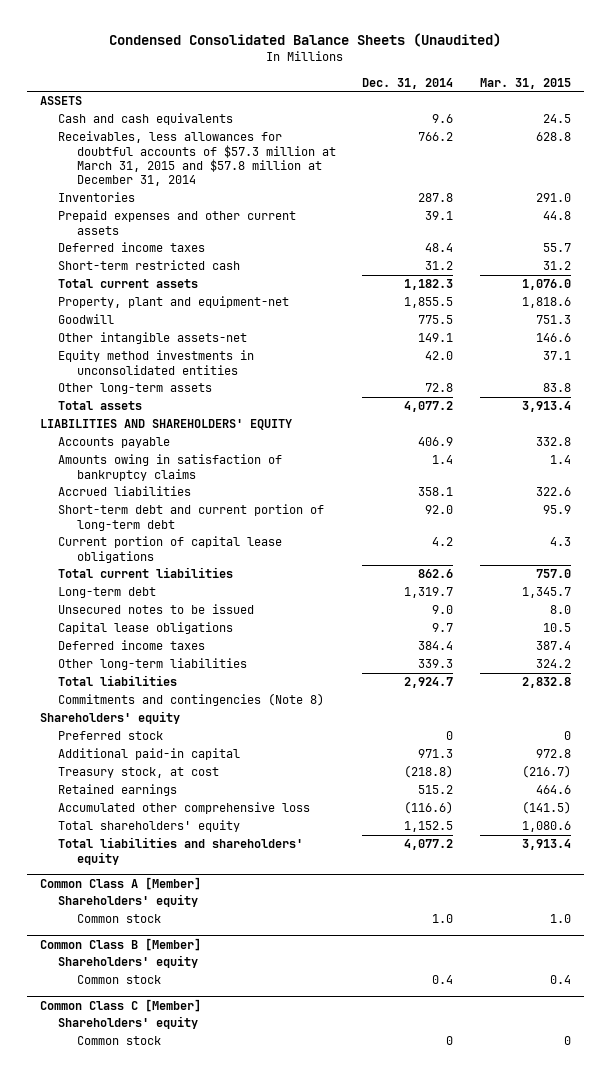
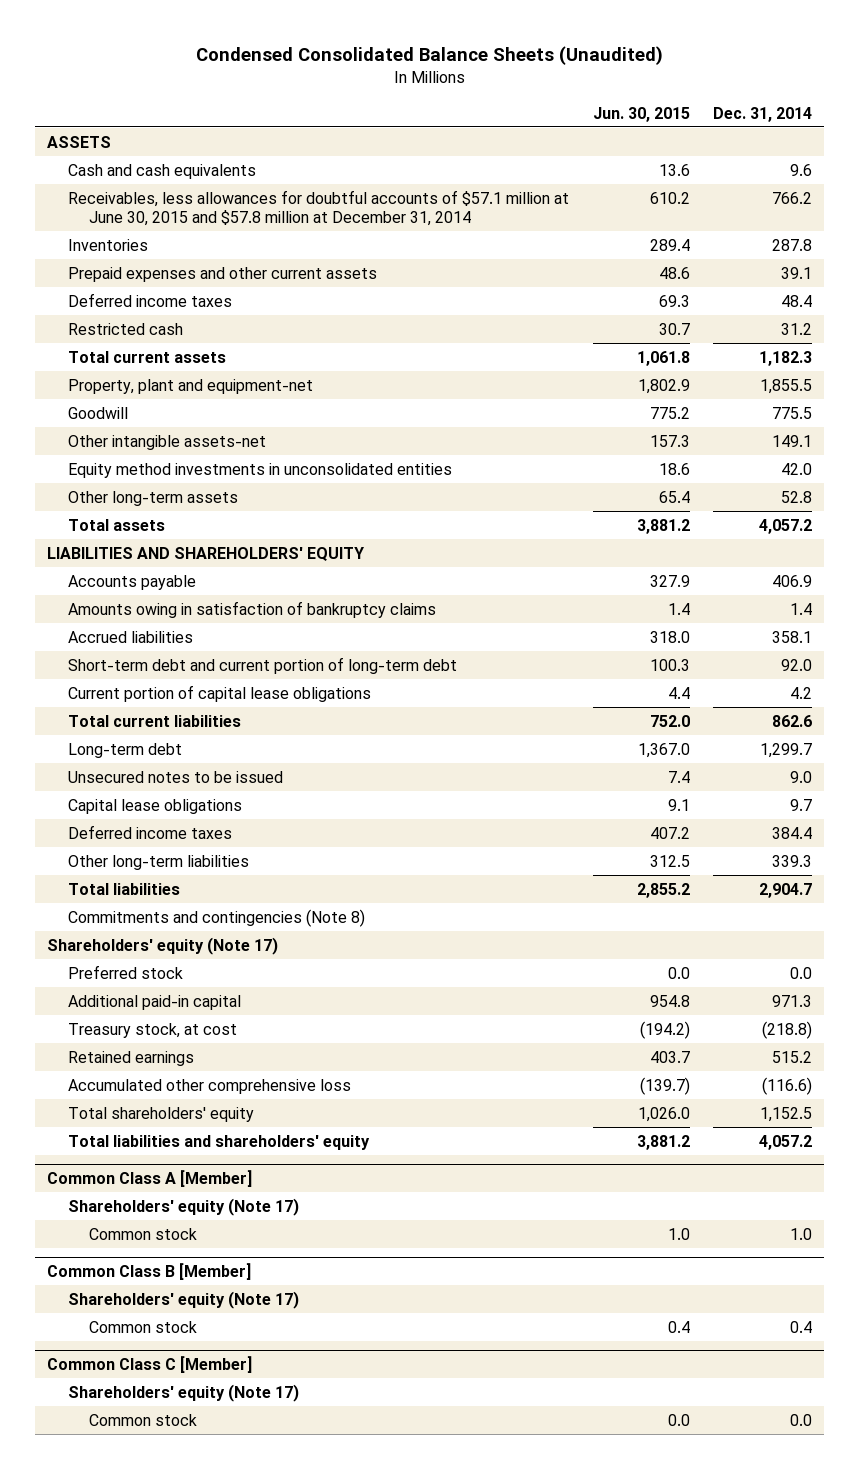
- | Dec. 31, 2014 | Mar. 31, 2015
+ | Jun. 30, 2015 | Dec. 31, 2014
- Receivables, less allowances for doubtful accounts of $57.3 million at March 31, 2015 and $57.8 million at December 31, 2014 | 766.2 | 628.8
+ Receivables, less allowances for doubtful accounts of $57.1 million at June 30, 2015 and $57.8 million at December 31, 2014 | 610.2 | 766.2
- Short-term restricted cash | 31.2 | 31.2
+ Restricted cash | 30.7 | 31.2
- Other long-term assets | 72.8 | 83.8
- Total assets | 4,077.2 | 3,913.4
+ Other long-term assets | 65.4 | 52.8
+ Total assets | 3,881.2 | 4,057.2
- Long-term debt | 1,319.7 | 1,345.7
+ Long-term debt | 1,367.0 | 1,299.7
- Total liabilities | 2,924.7 | 2,832.8
+ Total liabilities | 2,855.2 | 2,904.7
- Shareholders' equity
- Preferred stock | 0 | 0
+ Shareholders' equity (Note 17)
+ Preferred stock | 0.0 | 0.0
- Total liabilities and shareholders' equity | 4,077.2 | 3,913.4
+ Total liabilities and shareholders' equity | 3,881.2 | 4,057.2
@ Common Class A [Member]
- Shareholders' equity
+ Shareholders' equity (Note 17)
@ Common Class B [Member]
- Shareholders' equity
+ Shareholders' equity (Note 17)
@ Common Class C [Member]
- Shareholders' equity
- Common stock | 0 | 0
+ Shareholders' equity (Note 17)
+ Common stock | 0.0 | 0.0

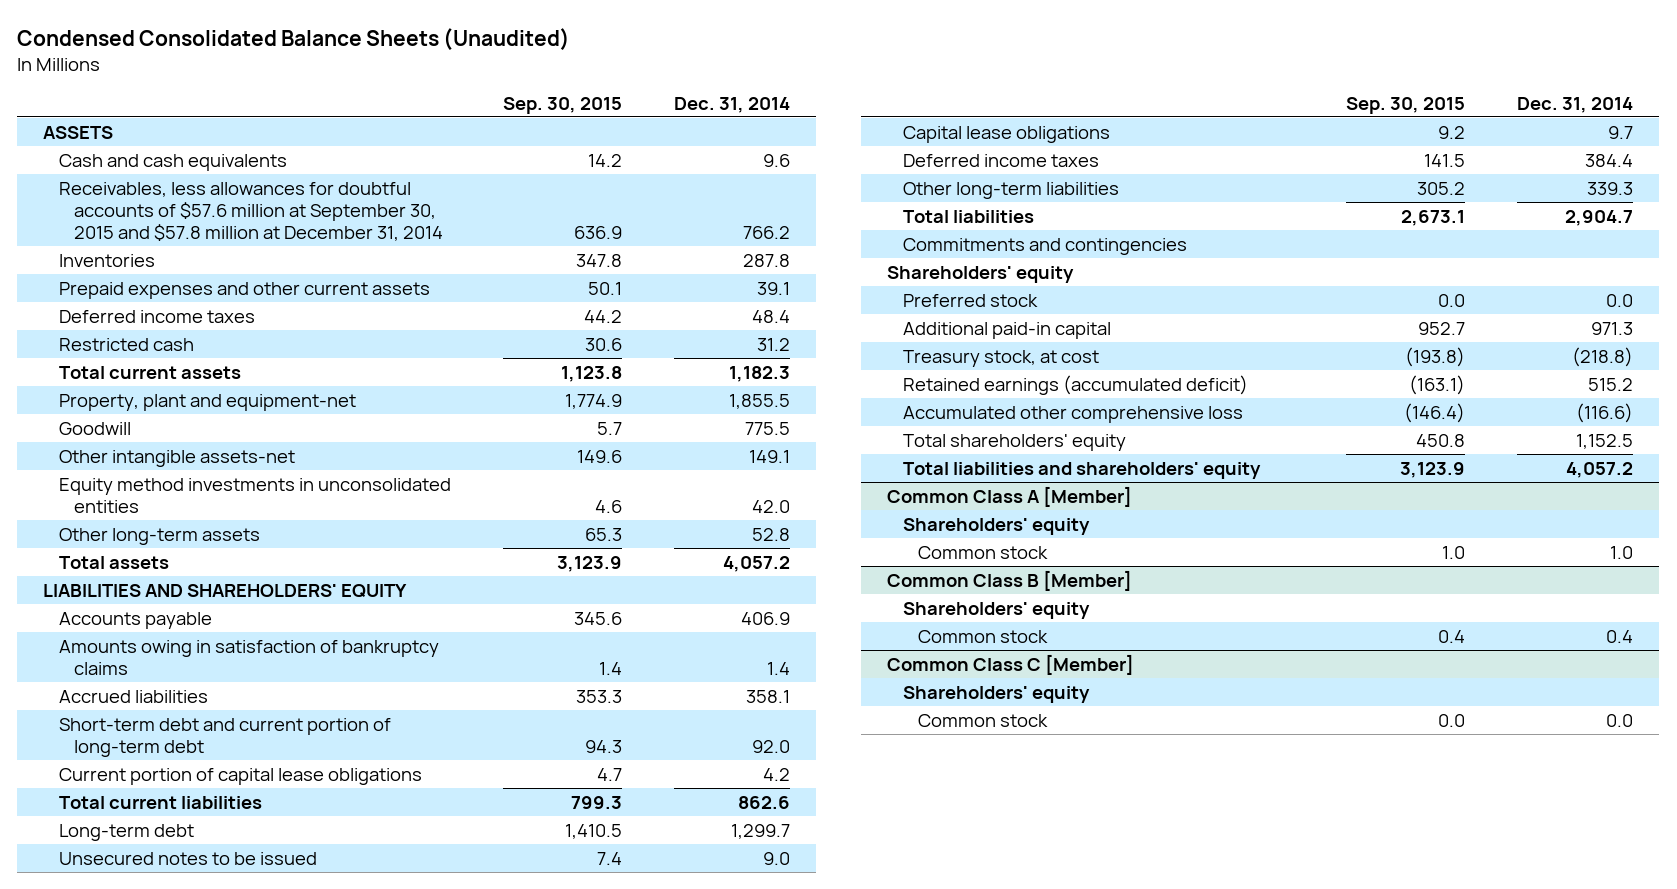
- | Jun. 30, 2015 | Dec. 31, 2014
+ | Sep. 30, 2015 | Dec. 31, 2014
- Receivables, less allowances for doubtful accounts of $57.1 million at June 30, 2015 and $57.8 million at December 31, 2014 | 610.2 | 766.2
+ Receivables, less allowances for doubtful accounts of $57.6 million at September 30, 2015 and $57.8 million at December 31, 2014 | 636.9 | 766.2
- Commitments and contingencies (Note 8)
- Shareholders' equity (Note 17)
+ Commitments and contingencies
+ Shareholders' equity
- Retained earnings | 403.7 | 515.2
+ Retained earnings (accumulated deficit) | (163.1) | 515.2
@ Common Class A [Member]
- Shareholders' equity (Note 17)
+ Shareholders' equity
@ Common Class B [Member]
- Shareholders' equity (Note 17)
+ Shareholders' equity
@ Common Class C [Member]
- Shareholders' equity (Note 17)
+ Shareholders' equity

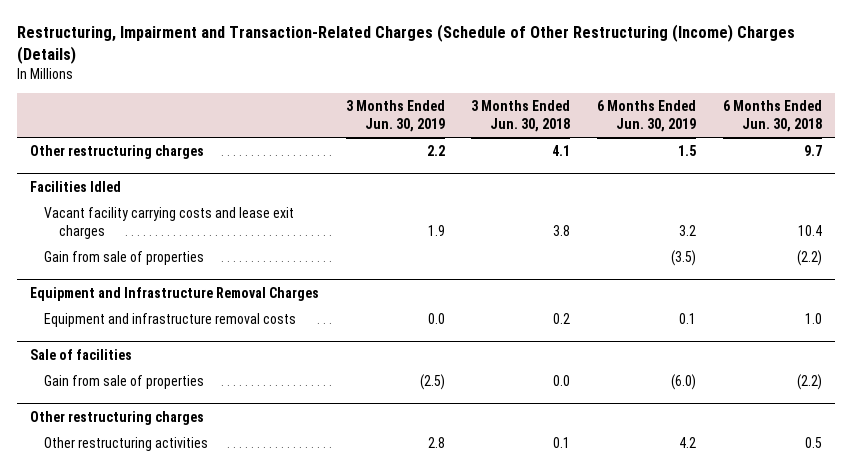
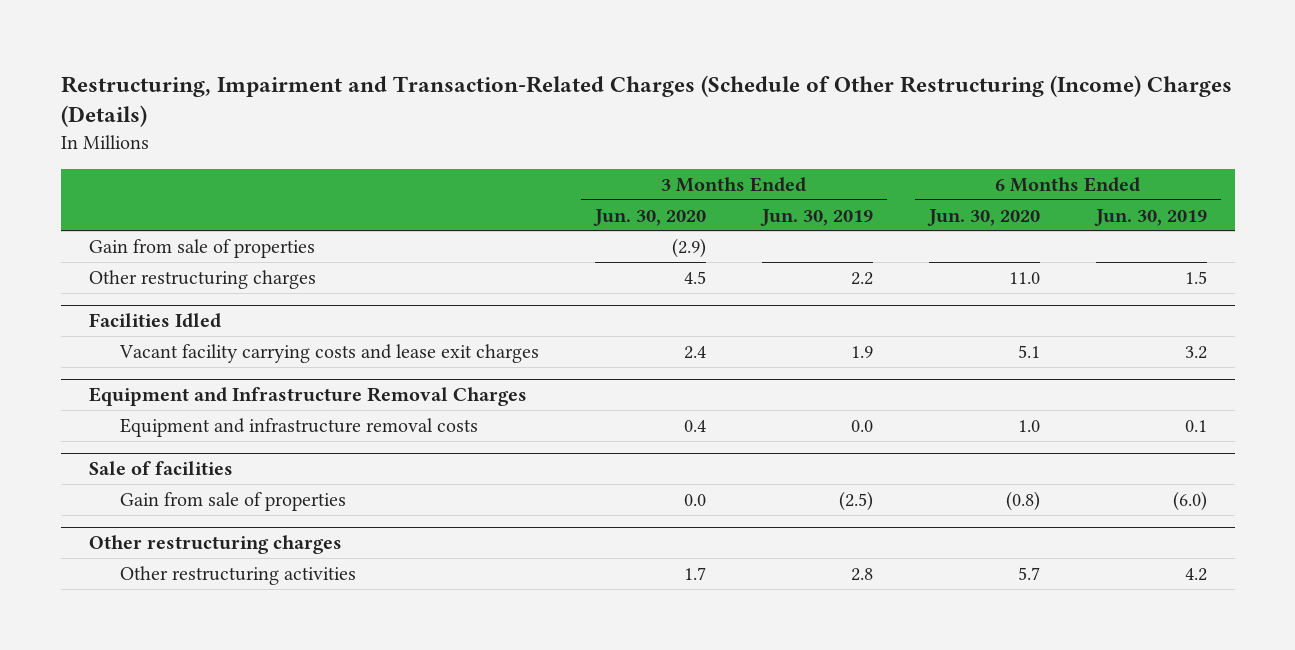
- | 3 Months Ended Jun. 30, 2019 | 3 Months Ended Jun. 30, 2018 | 6 Months Ended Jun. 30, 2019 | 6 Months Ended Jun. 30, 2018
+ | 3 Months Ended Jun. 30, 2020 | 3 Months Ended Jun. 30, 2019 | 6 Months Ended Jun. 30, 2020 | 6 Months Ended Jun. 30, 2019
+ Gain from sale of properties | (2.9) | | |
@ Facilities Idled
- Gain from sale of properties | | | (3.5) | (2.2)

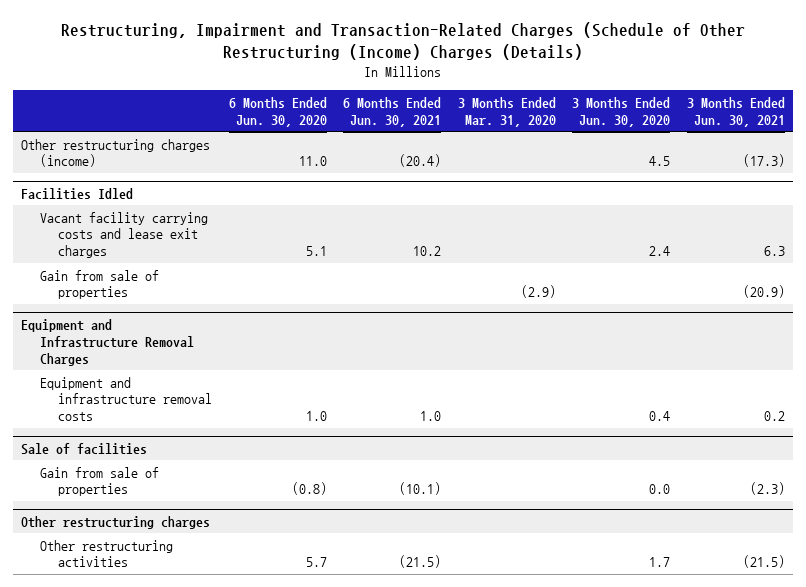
- | 3 Months Ended Jun. 30, 2020 | 3 Months Ended Jun. 30, 2019 | 6 Months Ended Jun. 30, 2020 | 6 Months Ended Jun. 30, 2019
+ | 6 Months Ended Jun. 30, 2020 | 6 Months Ended Jun. 30, 2021 | 3 Months Ended Mar. 31, 2020 | 3 Months Ended Jun. 30, 2020 | 3 Months Ended Jun. 30, 2021
- Gain from sale of properties | (2.9) | | |
- Other restructuring charges | 4.5 | 2.2 | 11.0 | 1.5
+ Other restructuring charges (income) | 11.0 | (20.4) | | 4.5 | (17.3)
@ Facilities Idled
+ Gain from sale of properties | | | (2.9) | | (20.9)

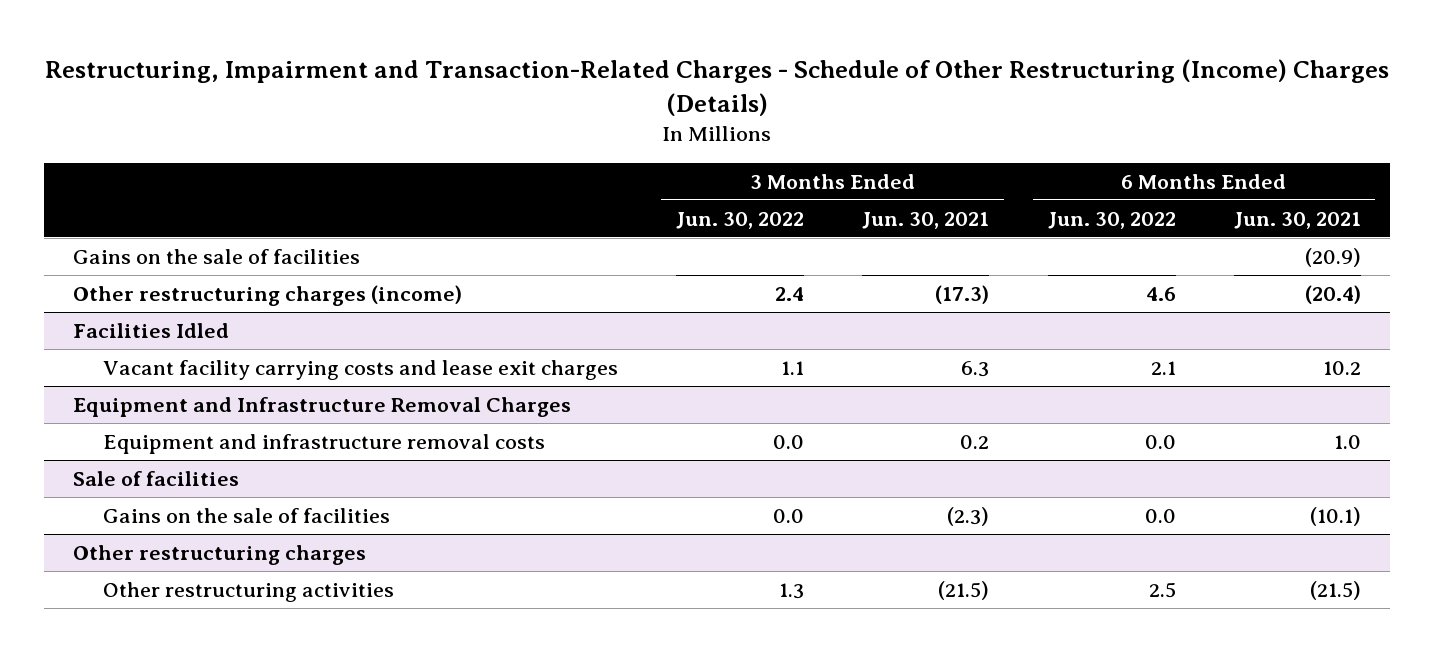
- Restructuring, Impairment and Transaction-Related Charges (Schedule of Other Restructuring (Income) Charges (Details)
+ Restructuring, Impairment and Transaction-Related Charges - Schedule of Other Restructuring (Income) Charges (Details)
- | 6 Months Ended Jun. 30, 2020 | 6 Months Ended Jun. 30, 2021 | 3 Months Ended Mar. 31, 2020 | 3 Months Ended Jun. 30, 2020 | 3 Months Ended Jun. 30, 2021
+ | 3 Months Ended Jun. 30, 2022 | 3 Months Ended Jun. 30, 2021 | 6 Months Ended Jun. 30, 2022 | 6 Months Ended Jun. 30, 2021
+ Gains on the sale of facilities | | | | (20.9)
@ Facilities Idled
- Gain from sale of properties | | | (2.9) | | (20.9)
@ Sale of facilities
- Gain from sale of properties | (0.8) | (10.1) | | 0.0 | (2.3)
+ Gains on the sale of facilities | 0.0 | (2.3) | 0.0 | (10.1)

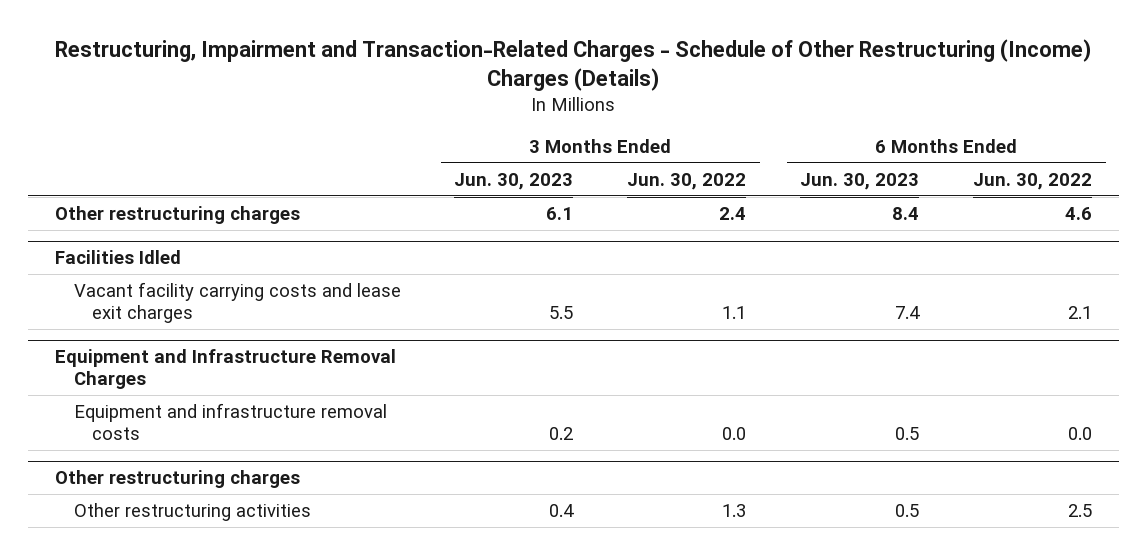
- | 3 Months Ended Jun. 30, 2022 | 3 Months Ended Jun. 30, 2021 | 6 Months Ended Jun. 30, 2022 | 6 Months Ended Jun. 30, 2021
+ | 3 Months Ended Jun. 30, 2023 | 3 Months Ended Jun. 30, 2022 | 6 Months Ended Jun. 30, 2023 | 6 Months Ended Jun. 30, 2022
- Gains on the sale of facilities | | | | (20.9)
- Other restructuring charges (income) | 2.4 | (17.3) | 4.6 | (20.4)
+ Other restructuring charges | 6.1 | 2.4 | 8.4 | 4.6
- Sale of facilities
- Gains on the sale of facilities | 0.0 | (2.3) | 0.0 | (10.1)

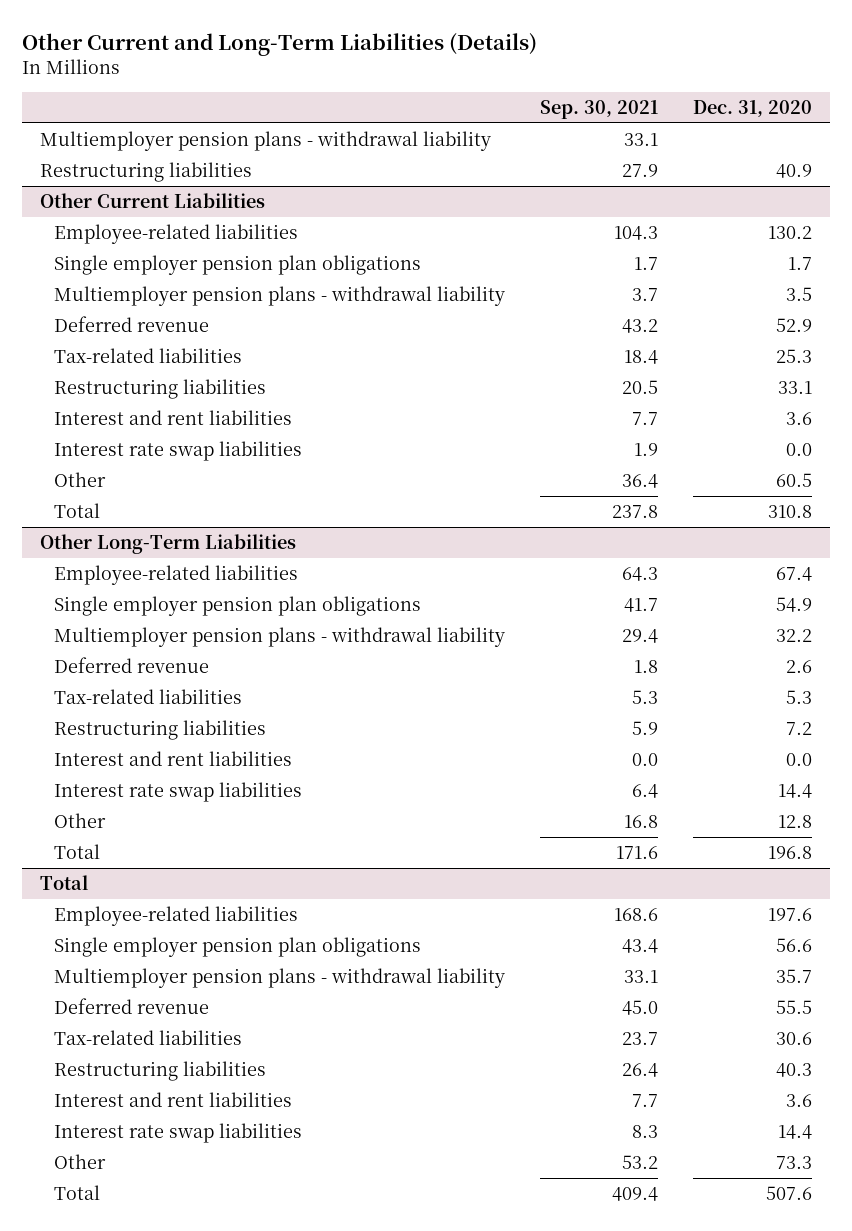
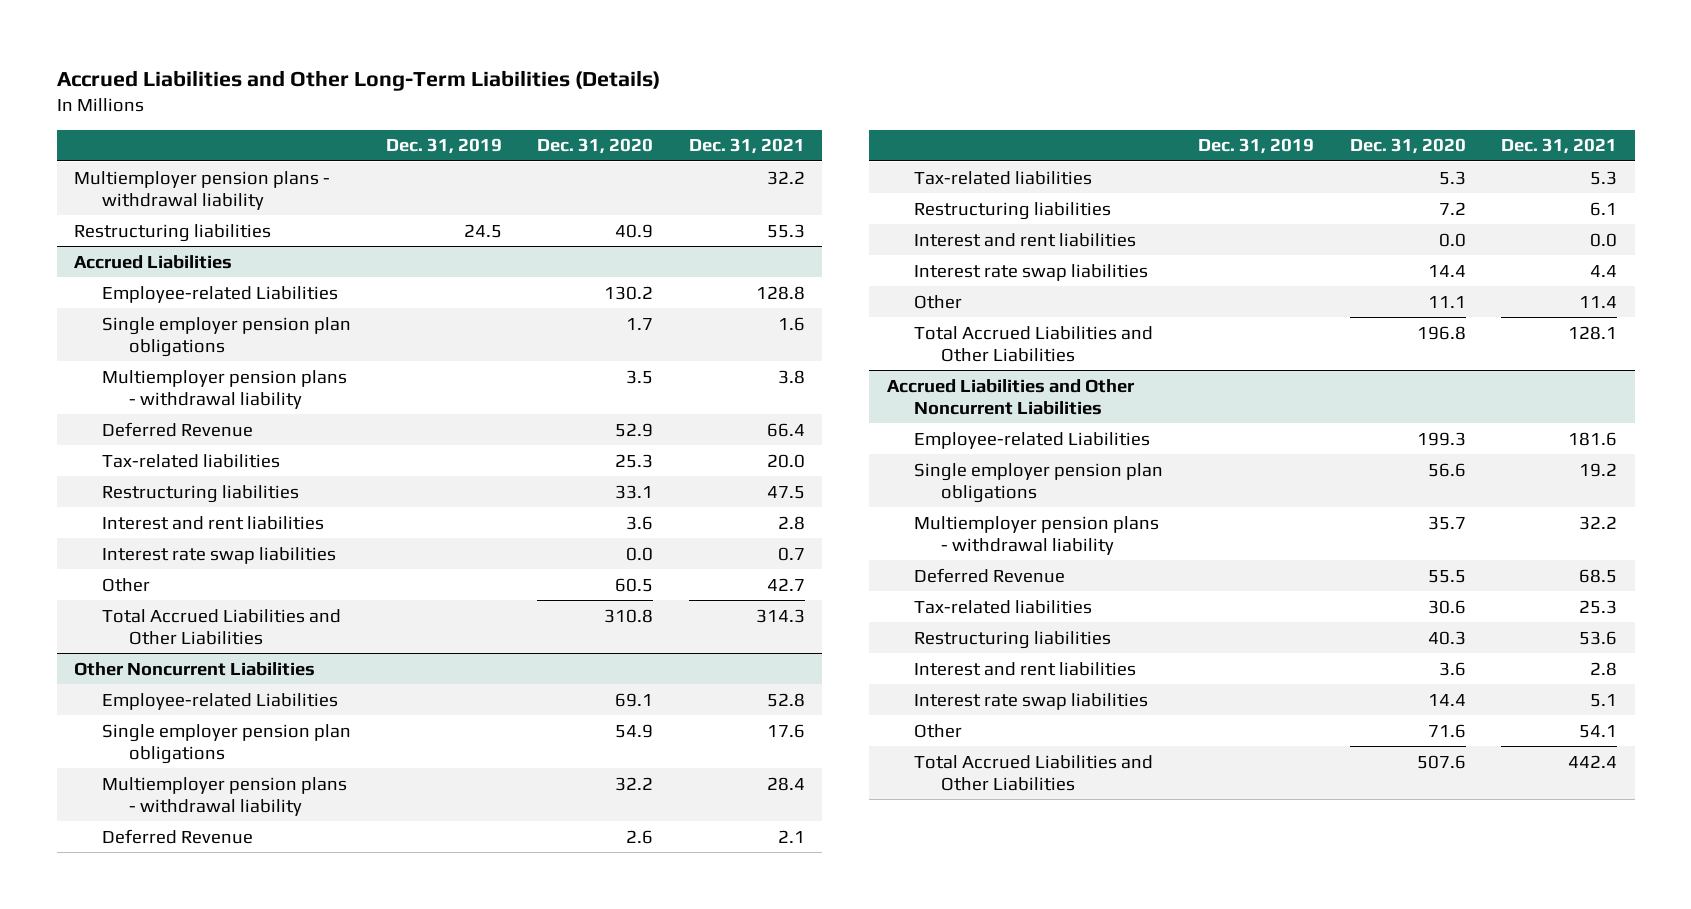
- Other Current and Long-Term Liabilities (Details)
+ Accrued Liabilities and Other Long-Term Liabilities (Details)
- | Sep. 30, 2021 | Dec. 31, 2020
+ | Dec. 31, 2019 | Dec. 31, 2020 | Dec. 31, 2021
- Other Current Liabilities
- Employee-related liabilities | 104.3 | 130.2
+ Accrued Liabilities
+ Employee-related Liabilities | | 130.2 | 128.8
- Deferred revenue | 43.2 | 52.9
+ Deferred Revenue | | 52.9 | 66.4
- Total | 237.8 | 310.8
- Other Long-Term Liabilities
- Employee-related liabilities | 64.3 | 67.4
+ Total Accrued Liabilities and Other Liabilities | | 310.8 | 314.3
+ Other Noncurrent Liabilities
+ Employee-related Liabilities | | 69.1 | 52.8
- Deferred revenue | 1.8 | 2.6
+ Deferred Revenue | | 2.6 | 2.1
- Other | 16.8 | 12.8
- Total | 171.6 | 196.8
- Total
- Employee-related liabilities | 168.6 | 197.6
+ Other | | 11.1 | 11.4
+ Total Accrued Liabilities and Other Liabilities | | 196.8 | 128.1
+ Accrued Liabilities and Other Noncurrent Liabilities
+ Employee-related Liabilities | | 199.3 | 181.6
- Deferred revenue | 45.0 | 55.5
+ Deferred Revenue | | 55.5 | 68.5
- Other | 53.2 | 73.3
- Total | 409.4 | 507.6
+ Other | | 71.6 | 54.1
+ Total Accrued Liabilities and Other Liabilities | | 507.6 | 442.4

